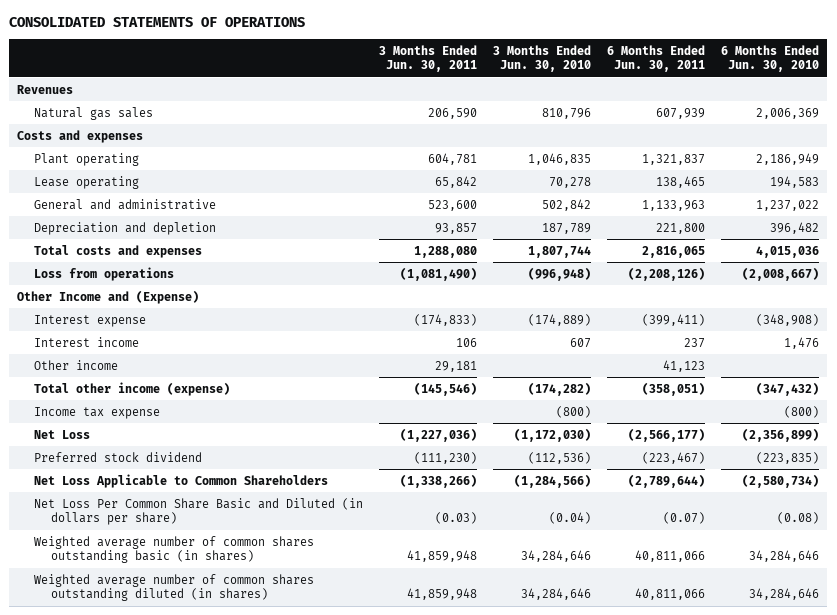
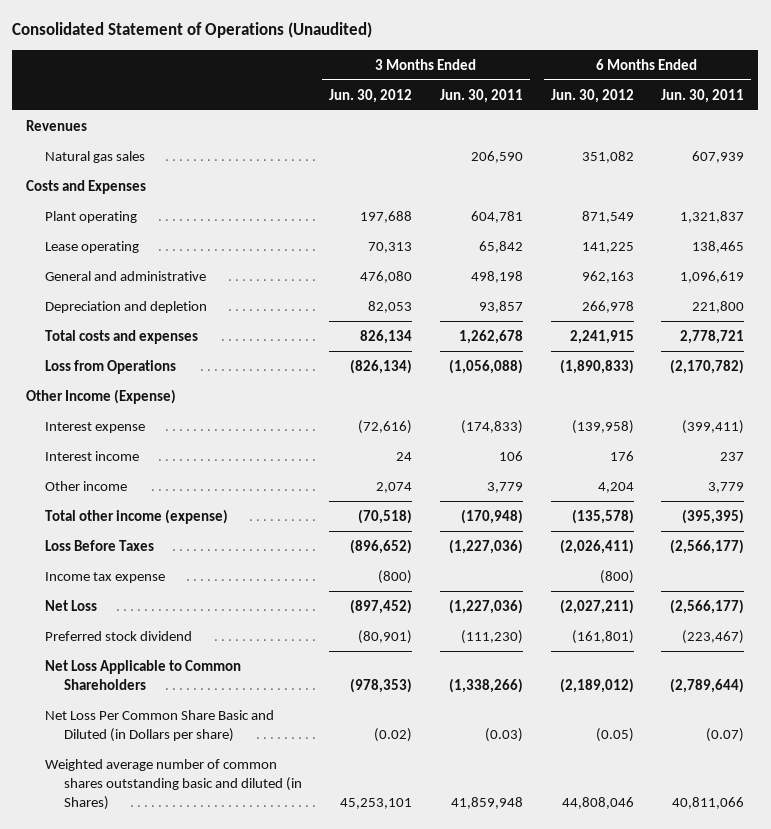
- CONSOLIDATED STATEMENTS OF OPERATIONS
+ Consolidated Statement of Operations (Unaudited)
- | 3 Months Ended Jun. 30, 2011 | 3 Months Ended Jun. 30, 2010 | 6 Months Ended Jun. 30, 2011 | 6 Months Ended Jun. 30, 2010
+ | 3 Months Ended Jun. 30, 2012 | 3 Months Ended Jun. 30, 2011 | 6 Months Ended Jun. 30, 2012 | 6 Months Ended Jun. 30, 2011
- Costs and expenses
+ Costs and Expenses
- General and administrative | 523,600 | 502,842 | 1,133,963 | 1,237,022
+ General and administrative | 476,080 | 498,198 | 962,163 | 1,096,619
- Total costs and expenses | 1,288,080 | 1,807,744 | 2,816,065 | 4,015,036
- Loss from operations | (1,081,490) | (996,948) | (2,208,126) | (2,008,667)
- Other Income and (Expense)
+ Total costs and expenses | 826,134 | 1,262,678 | 2,241,915 | 2,778,721
+ Loss from Operations | (826,134) | (1,056,088) | (1,890,833) | (2,170,782)
+ Other Income (Expense)
- Other income | 29,181 | | 41,123 |
- Total other income (expense) | (145,546) | (174,282) | (358,051) | (347,432)
+ Other income | 2,074 | 3,779 | 4,204 | 3,779
+ Total other income (expense) | (70,518) | (170,948) | (135,578) | (395,395)
+ Loss Before Taxes | (896,652) | (1,227,036) | (2,026,411) | (2,566,177)
- Net Loss Per Common Share Basic and Diluted (in dollars per share) | (0.03) | (0.04) | (0.07) | (0.08)
- Weighted average number of common shares outstanding basic (in shares) | 41,859,948 | 34,284,646 | 40,811,066 | 34,284,646
- Weighted average number of common shares outstanding diluted (in shares) | 41,859,948 | 34,284,646 | 40,811,066 | 34,284,646
+ Net Loss Per Common Share Basic and Diluted (in Dollars per share) | (0.02) | (0.03) | (0.05) | (0.07)
+ Weighted average number of common shares outstanding basic and diluted (in Shares) | 45,253,101 | 41,859,948 | 44,808,046 | 40,811,066

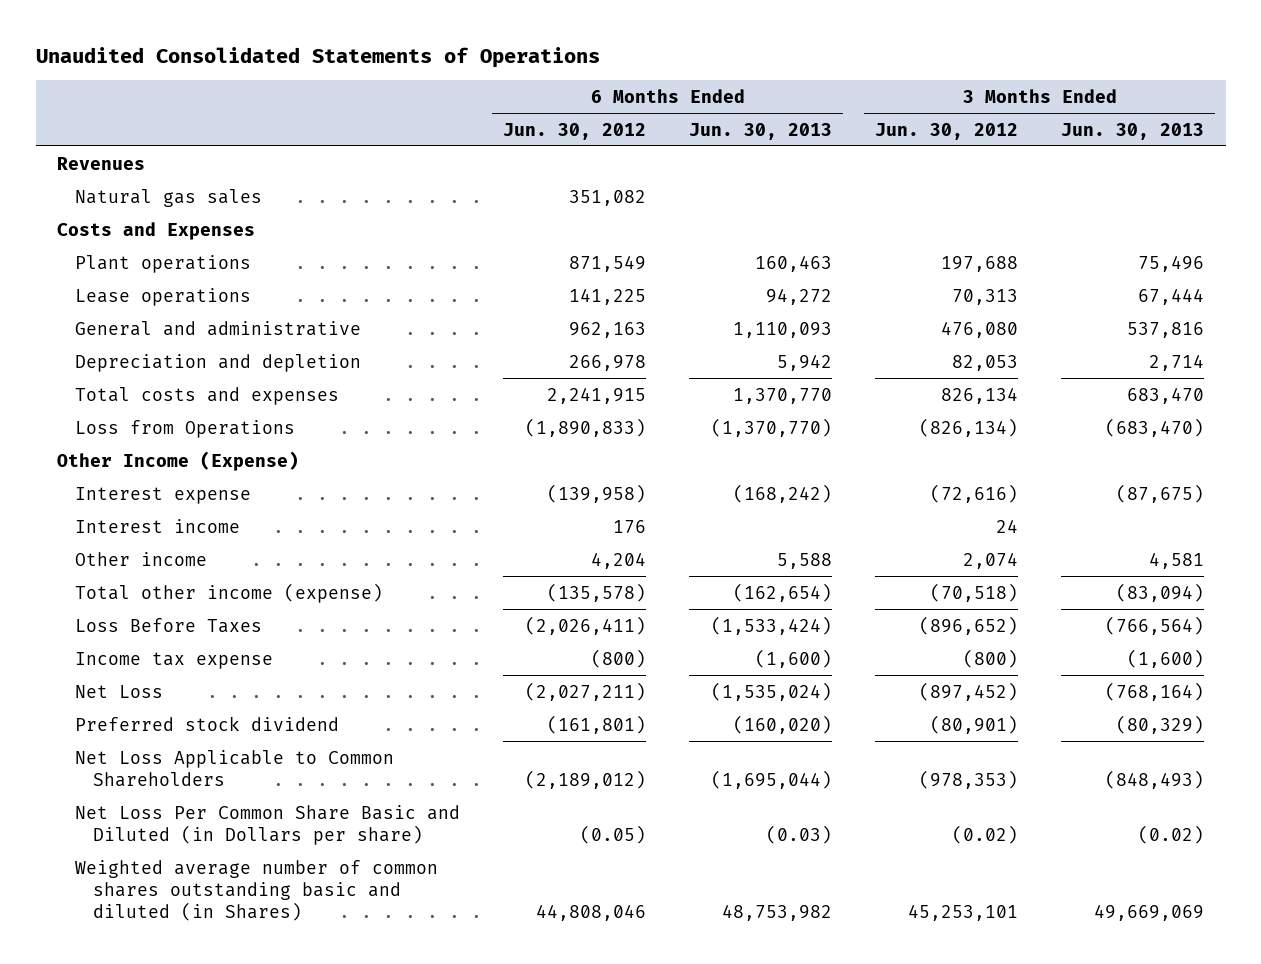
- Consolidated Statement of Operations (Unaudited)
+ Unaudited Consolidated Statements of Operations
- | 3 Months Ended Jun. 30, 2012 | 3 Months Ended Jun. 30, 2011 | 6 Months Ended Jun. 30, 2012 | 6 Months Ended Jun. 30, 2011
+ | 6 Months Ended Jun. 30, 2012 | 6 Months Ended Jun. 30, 2013 | 3 Months Ended Jun. 30, 2012 | 3 Months Ended Jun. 30, 2013
- Plant operating | 197,688 | 604,781 | 871,549 | 1,321,837
- Lease operating | 70,313 | 65,842 | 141,225 | 138,465
+ Plant operations | 871,549 | 160,463 | 197,688 | 75,496
+ Lease operations | 141,225 | 94,272 | 70,313 | 67,444

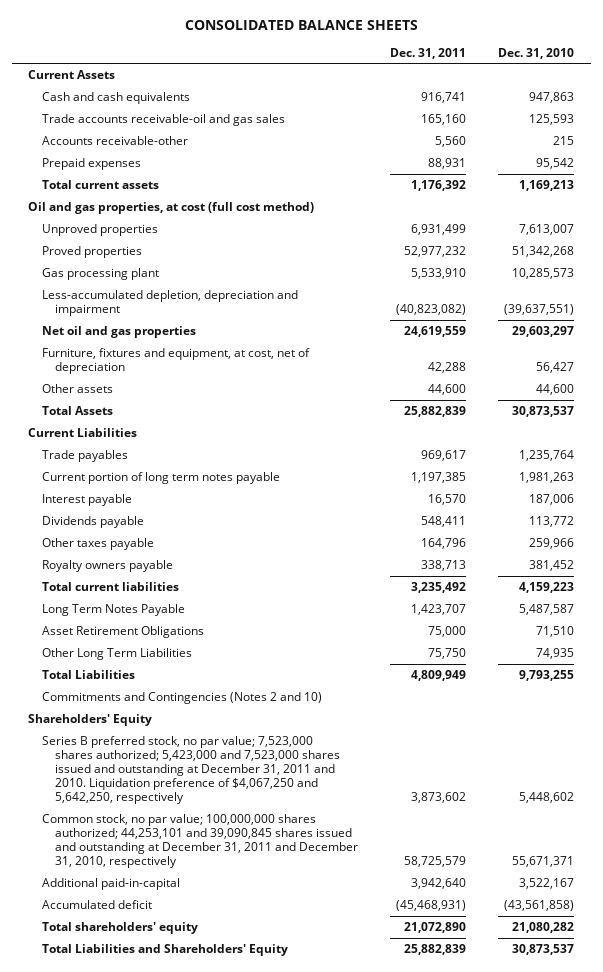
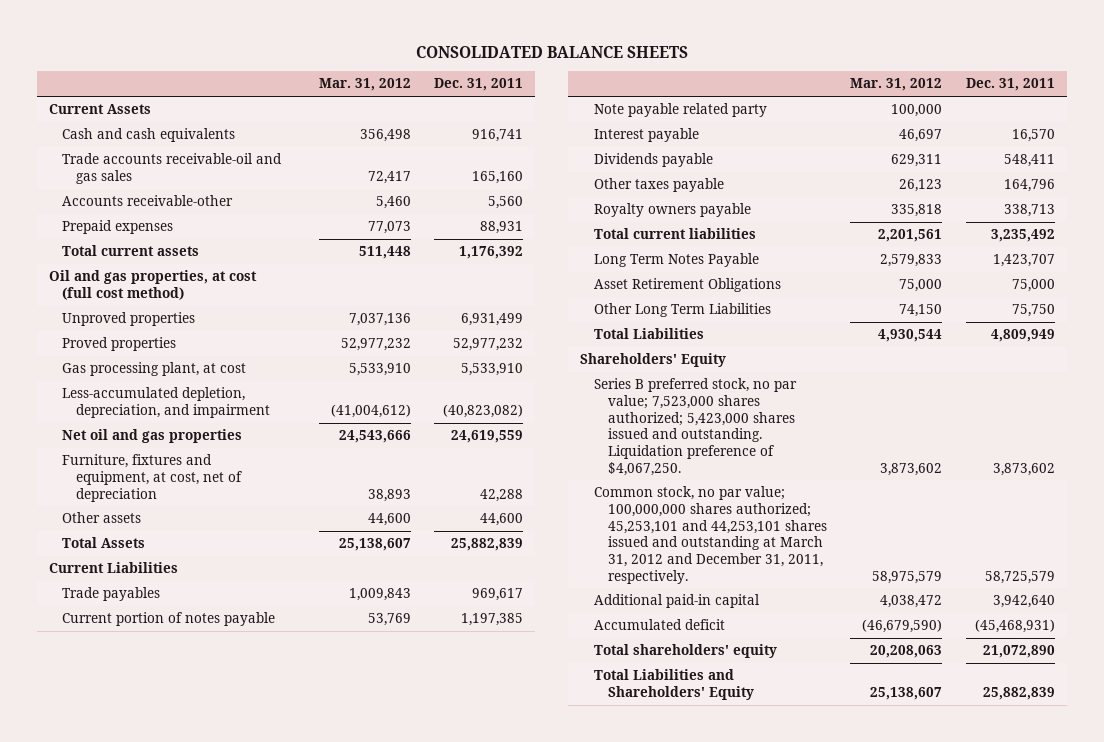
- | Dec. 31, 2011 | Dec. 31, 2010
+ | Mar. 31, 2012 | Dec. 31, 2011
- Gas processing plant | 5,533,910 | 10,285,573
- Less-accumulated depletion, depreciation and impairment | (40,823,082) | (39,637,551)
+ Gas processing plant, at cost | 5,533,910 | 5,533,910
+ Less-accumulated depletion, depreciation, and impairment | (41,004,612) | (40,823,082)
- Current portion of long term notes payable | 1,197,385 | 1,981,263
+ Current portion of notes payable | 53,769 | 1,197,385
+ Note payable related party | 100,000 |
- Commitments and Contingencies (Notes 2 and 10)
- Series B preferred stock, no par value; 7,523,000 shares authorized; 5,423,000 and 7,523,000 shares issued and outstanding at December 31, 2011 and 2010. Liquidation preference of $4,067,250 and 5,642,250, respectively | 3,873,602 | 5,448,602
- Common stock, no par value; 100,000,000 shares authorized; 44,253,101 and 39,090,845 shares issued and outstanding at December 31, 2011 and December 31, 2010, respectively | 58,725,579 | 55,671,371
- Additional paid-in-capital | 3,942,640 | 3,522,167
+ Series B preferred stock, no par value; 7,523,000 shares authorized; 5,423,000 shares issued and outstanding. Liquidation preference of $4,067,250. | 3,873,602 | 3,873,602
+ Common stock, no par value; 100,000,000 shares authorized; 45,253,101 and 44,253,101 shares issued and outstanding at March 31, 2012 and December 31, 2011, respectively. | 58,975,579 | 58,725,579
+ Additional paid-in capital | 4,038,472 | 3,942,640

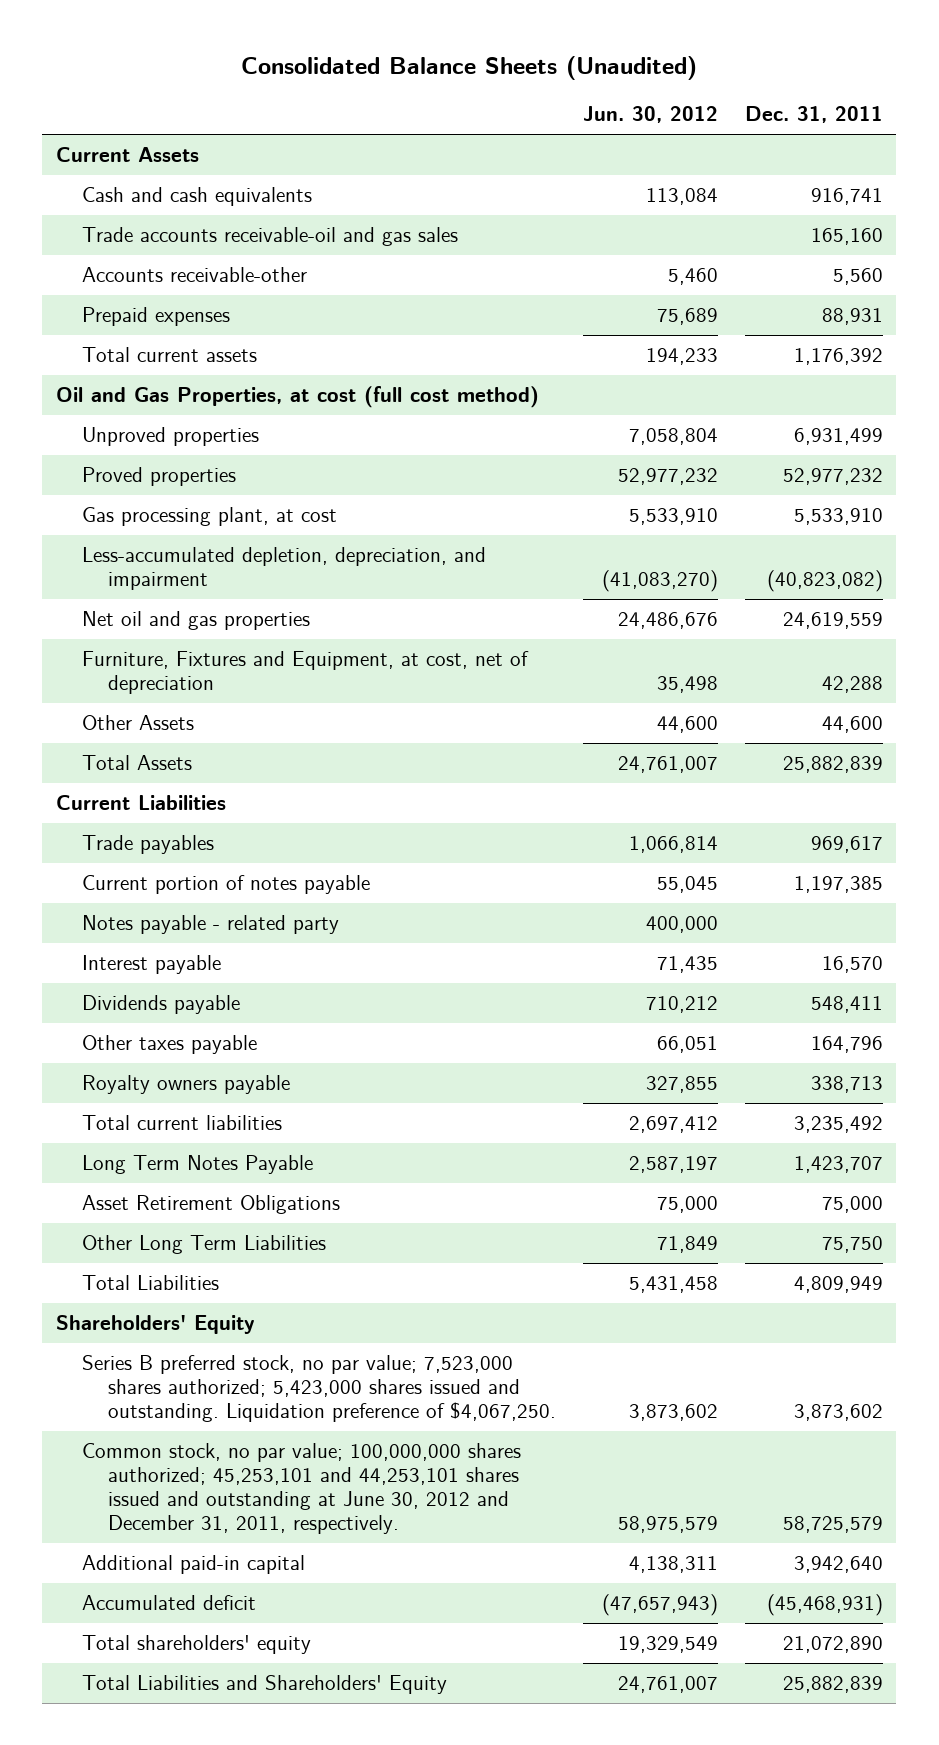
- CONSOLIDATED BALANCE SHEETS
+ Consolidated Balance Sheets (Unaudited)
- | Mar. 31, 2012 | Dec. 31, 2011
+ | Jun. 30, 2012 | Dec. 31, 2011
- Oil and gas properties, at cost (full cost method)
+ Oil and Gas Properties, at cost (full cost method)
- Furniture, fixtures and equipment, at cost, net of depreciation | 38,893 | 42,288
- Other assets | 44,600 | 44,600
+ Furniture, Fixtures and Equipment, at cost, net of depreciation | 35,498 | 42,288
+ Other Assets | 44,600 | 44,600
- Note payable related party | 100,000 |
+ Notes payable - related party | 400,000 |
- Common stock, no par value; 100,000,000 shares authorized; 45,253,101 and 44,253,101 shares issued and outstanding at March 31, 2012 and December 31, 2011, respectively. | 58,975,579 | 58,725,579
+ Common stock, no par value; 100,000,000 shares authorized; 45,253,101 and 44,253,101 shares issued and outstanding at June 30, 2012 and December 31, 2011, respectively. | 58,975,579 | 58,725,579

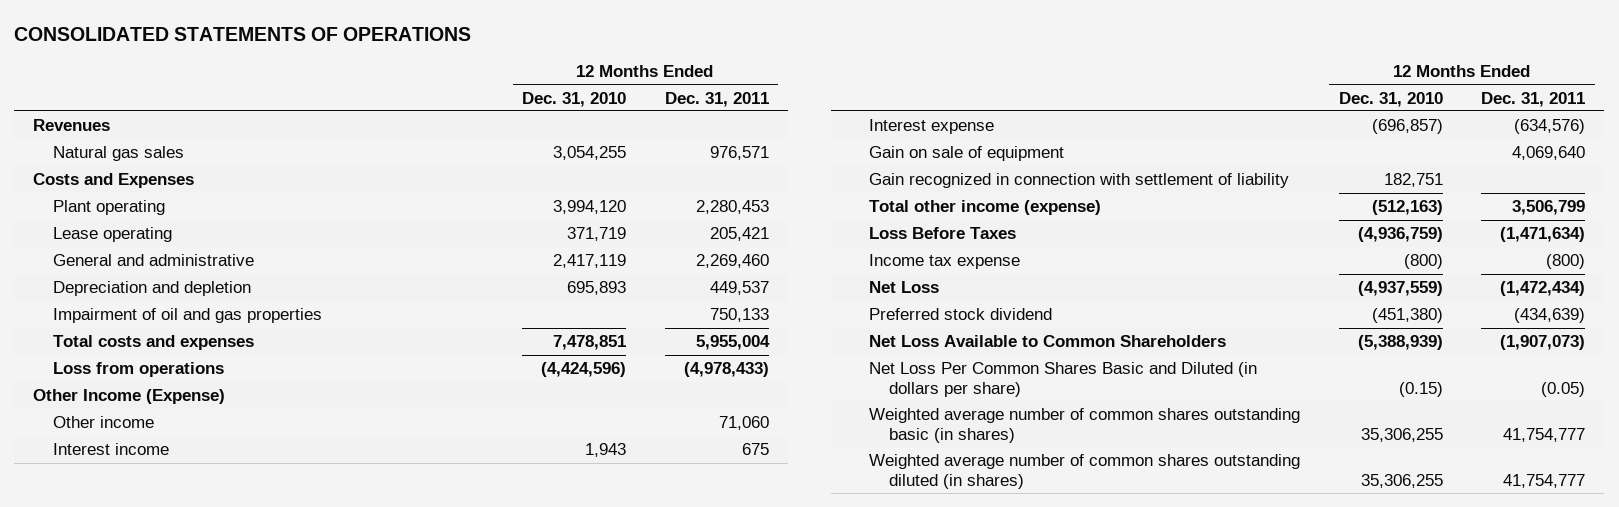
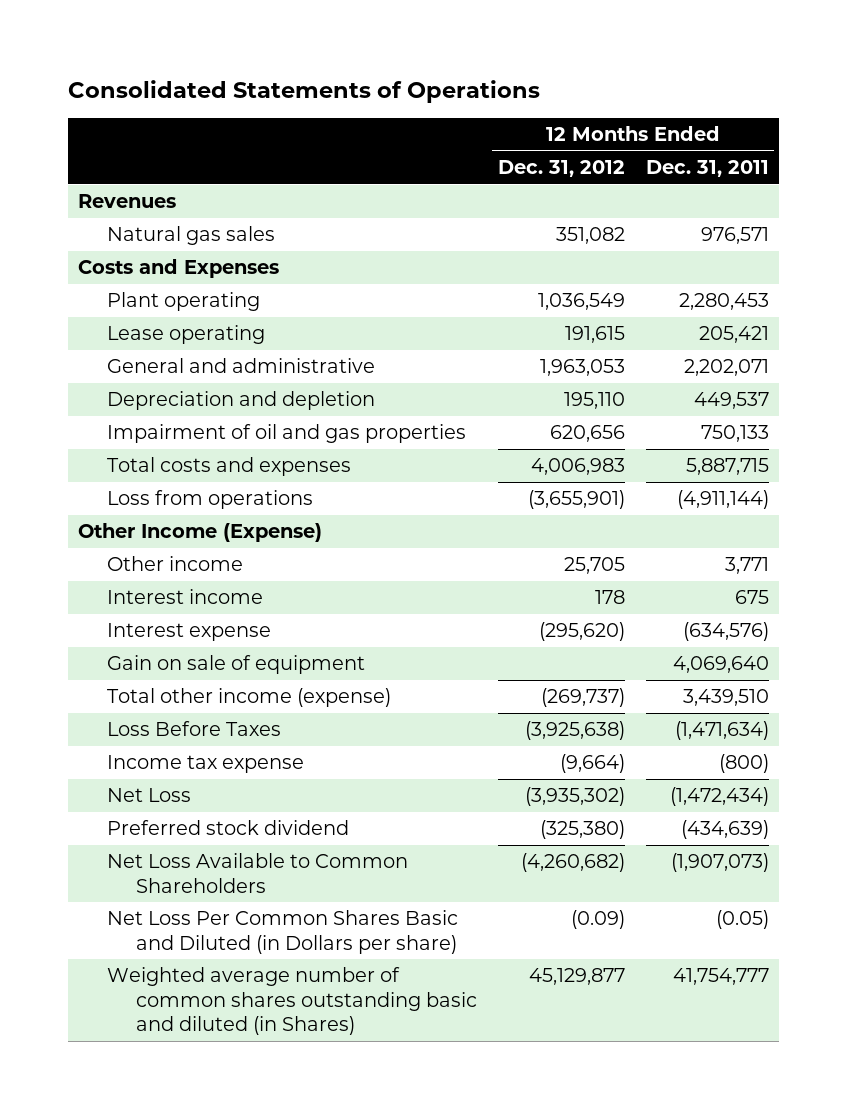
- CONSOLIDATED STATEMENTS OF OPERATIONS
+ Consolidated Statements of Operations
- | 12 Months Ended Dec. 31, 2010 | 12 Months Ended Dec. 31, 2011
+ | 12 Months Ended Dec. 31, 2012 | 12 Months Ended Dec. 31, 2011
- General and administrative | 2,417,119 | 2,269,460
+ General and administrative | 1,963,053 | 2,202,071
- Total costs and expenses | 7,478,851 | 5,955,004
- Loss from operations | (4,424,596) | (4,978,433)
+ Total costs and expenses | 4,006,983 | 5,887,715
+ Loss from operations | (3,655,901) | (4,911,144)
- Other income | | 71,060
+ Other income | 25,705 | 3,771
- Gain recognized in connection with settlement of liability | 182,751 |
- Total other income (expense) | (512,163) | 3,506,799
+ Total other income (expense) | (269,737) | 3,439,510
- Net Loss Per Common Shares Basic and Diluted (in dollars per share) | (0.15) | (0.05)
- Weighted average number of common shares outstanding basic (in shares) | 35,306,255 | 41,754,777
- Weighted average number of common shares outstanding diluted (in shares) | 35,306,255 | 41,754,777
+ Net Loss Per Common Shares Basic and Diluted (in Dollars per share) | (0.09) | (0.05)
+ Weighted average number of common shares outstanding basic and diluted (in Shares) | 45,129,877 | 41,754,777

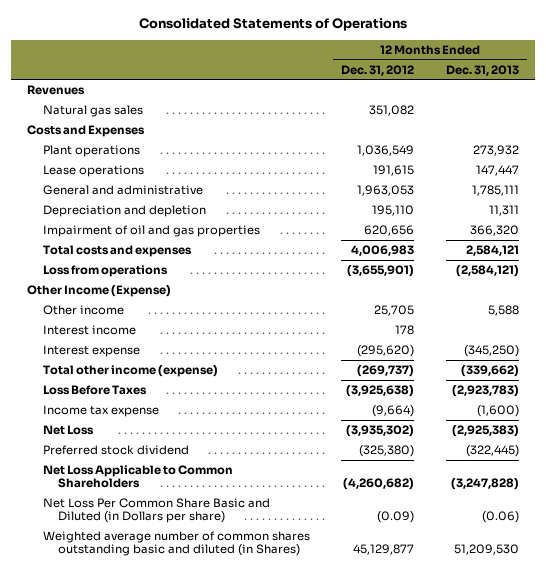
- | 12 Months Ended Dec. 31, 2012 | 12 Months Ended Dec. 31, 2011
+ | 12 Months Ended Dec. 31, 2012 | 12 Months Ended Dec. 31, 2013
- Plant operating | 1,036,549 | 2,280,453
- Lease operating | 191,615 | 205,421
+ Plant operations | 1,036,549 | 273,932
+ Lease operations | 191,615 | 147,447
- Gain on sale of equipment | | 4,069,640
- Net Loss Available to Common Shareholders | (4,260,682) | (1,907,073)
- Net Loss Per Common Shares Basic and Diluted (in Dollars per share) | (0.09) | (0.05)
+ Net Loss Applicable to Common Shareholders | (4,260,682) | (3,247,828)
+ Net Loss Per Common Share Basic and Diluted (in Dollars per share) | (0.09) | (0.06)

